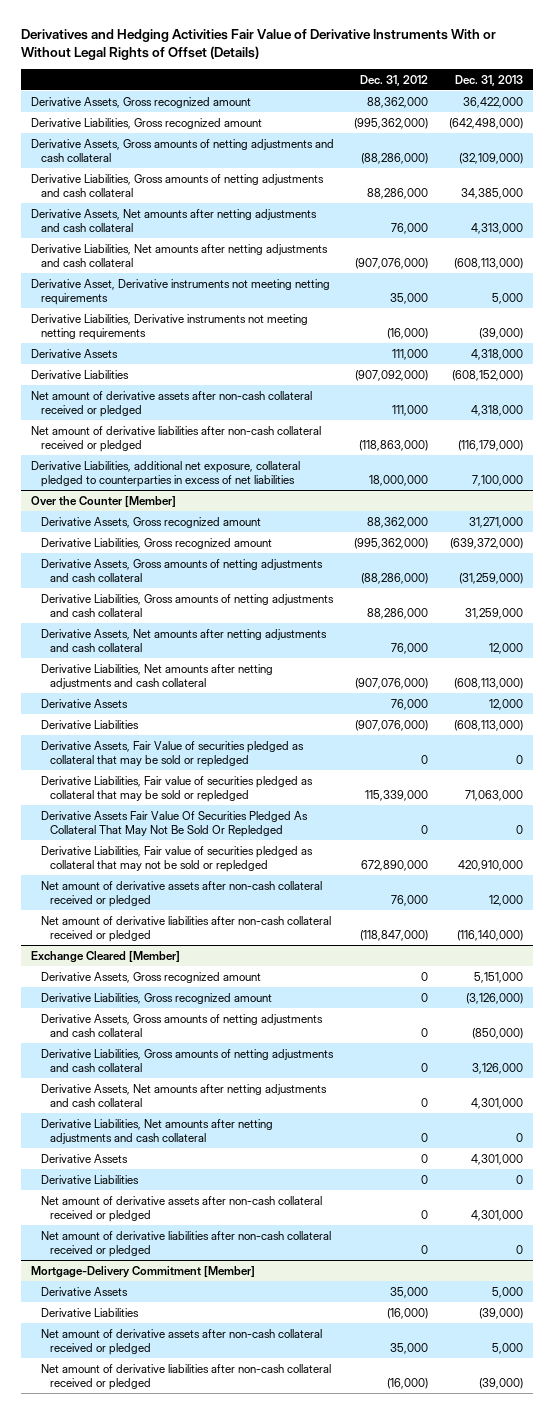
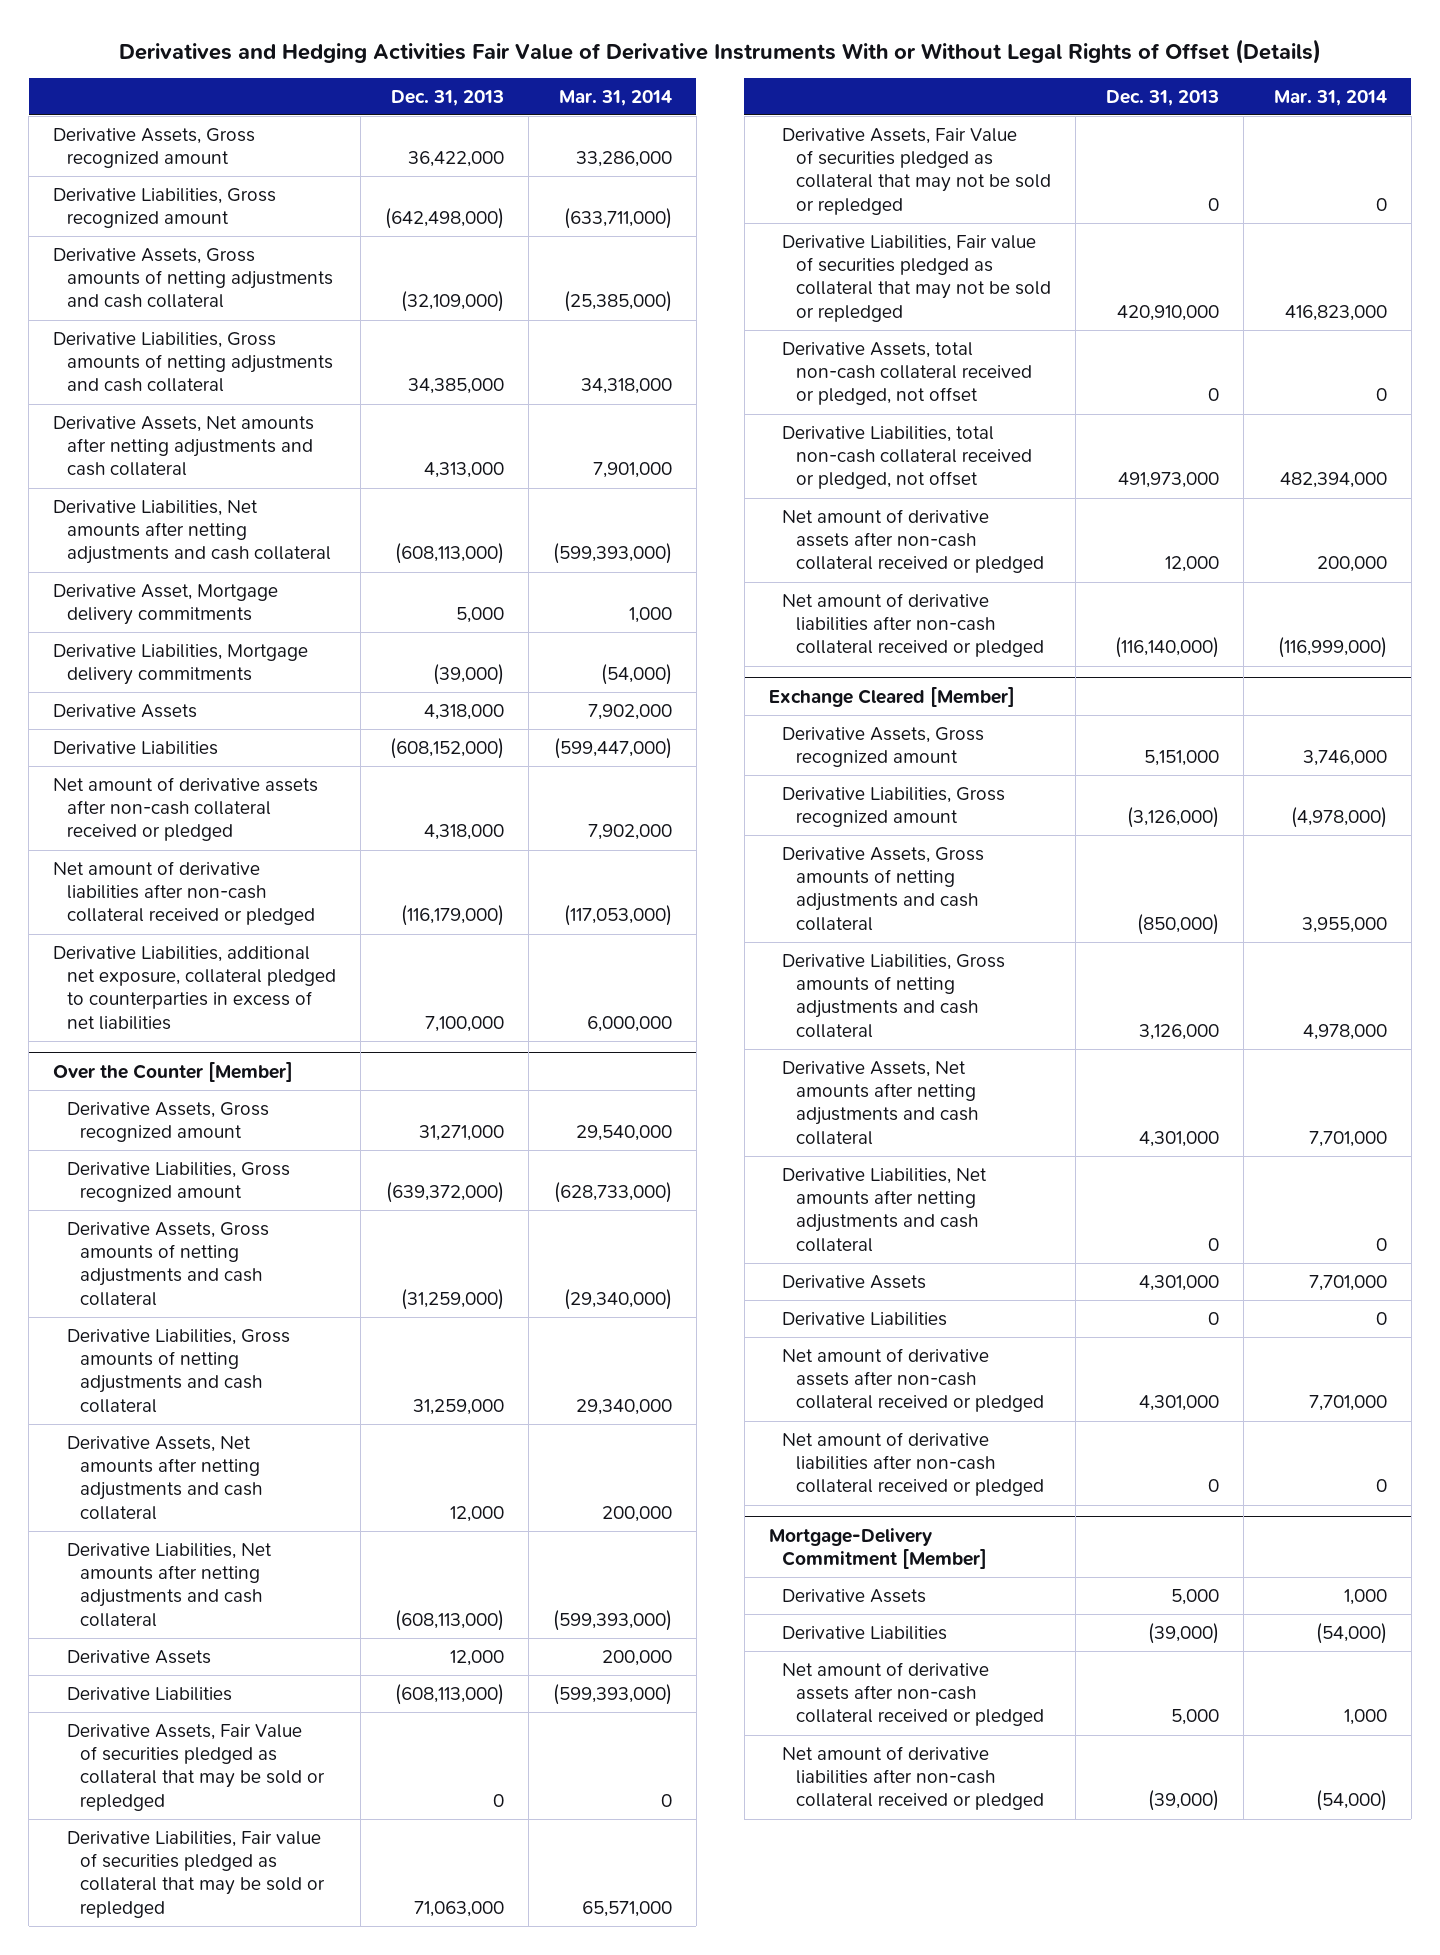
- | Dec. 31, 2012 | Dec. 31, 2013
+ | Dec. 31, 2013 | Mar. 31, 2014
- Derivative Asset, Derivative instruments not meeting netting requirements | 35,000 | 5,000
- Derivative Liabilities, Derivative instruments not meeting netting requirements | (16,000) | (39,000)
+ Derivative Asset, Mortgage delivery commitments | 5,000 | 1,000
+ Derivative Liabilities, Mortgage delivery commitments | (39,000) | (54,000)
@ Over the Counter [Member]
- Derivative Assets Fair Value Of Securities Pledged As Collateral That May Not Be Sold Or Repledged | 0 | 0
+ Derivative Assets, Fair Value of securities pledged as collateral that may not be sold or repledged | 0 | 0
+ Derivative Assets, total non-cash collateral received or pledged, not offset | 0 | 0
+ Derivative Liabilities, total non-cash collateral received or pledged, not offset | 491,973,000 | 482,394,000

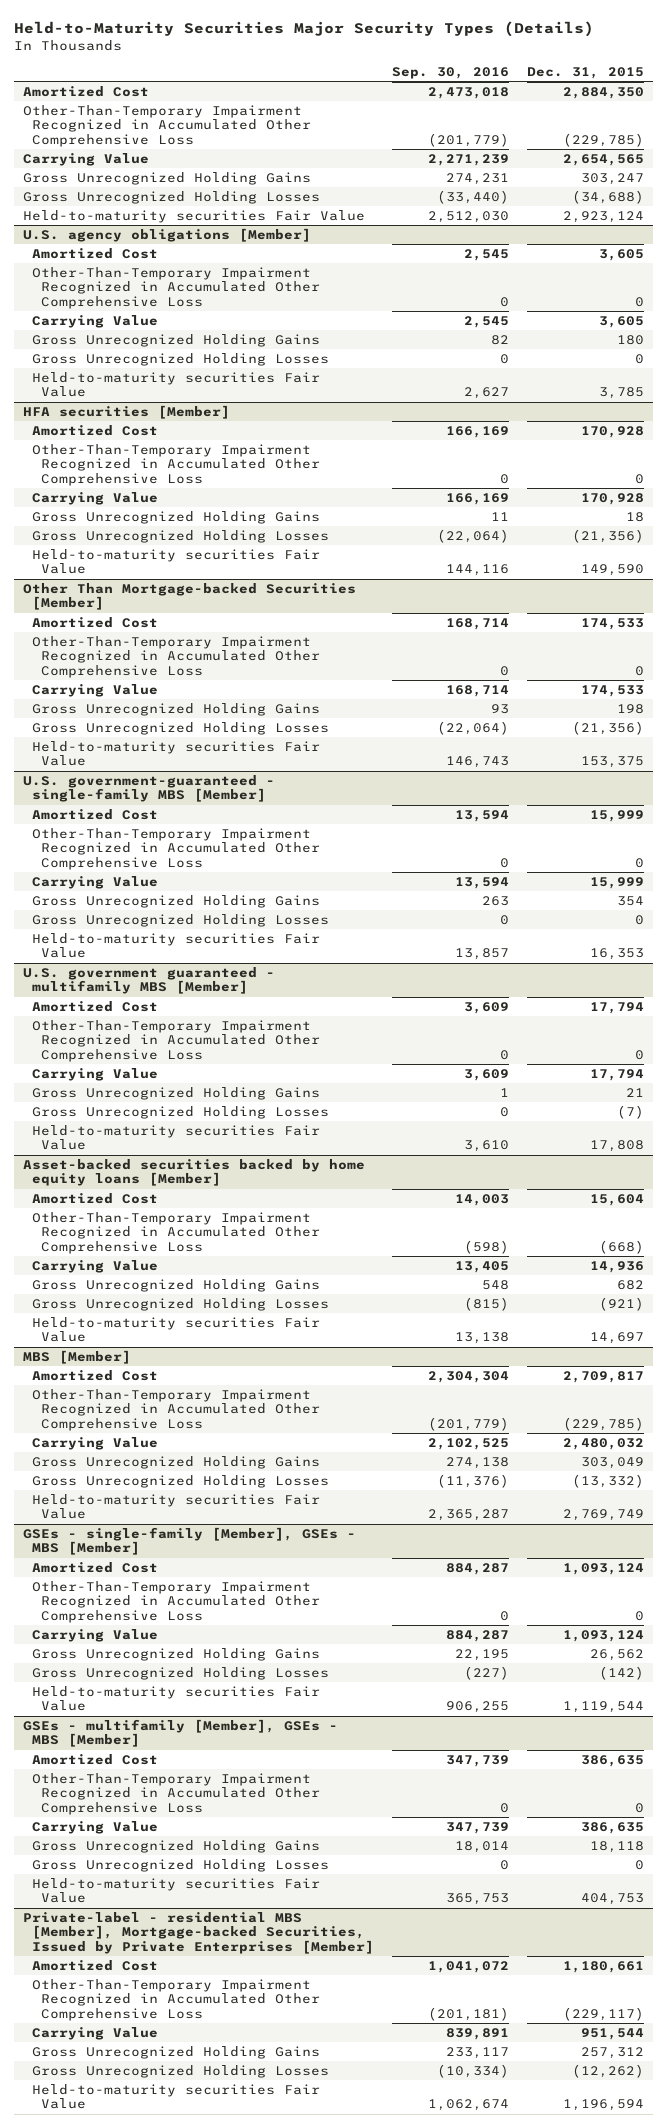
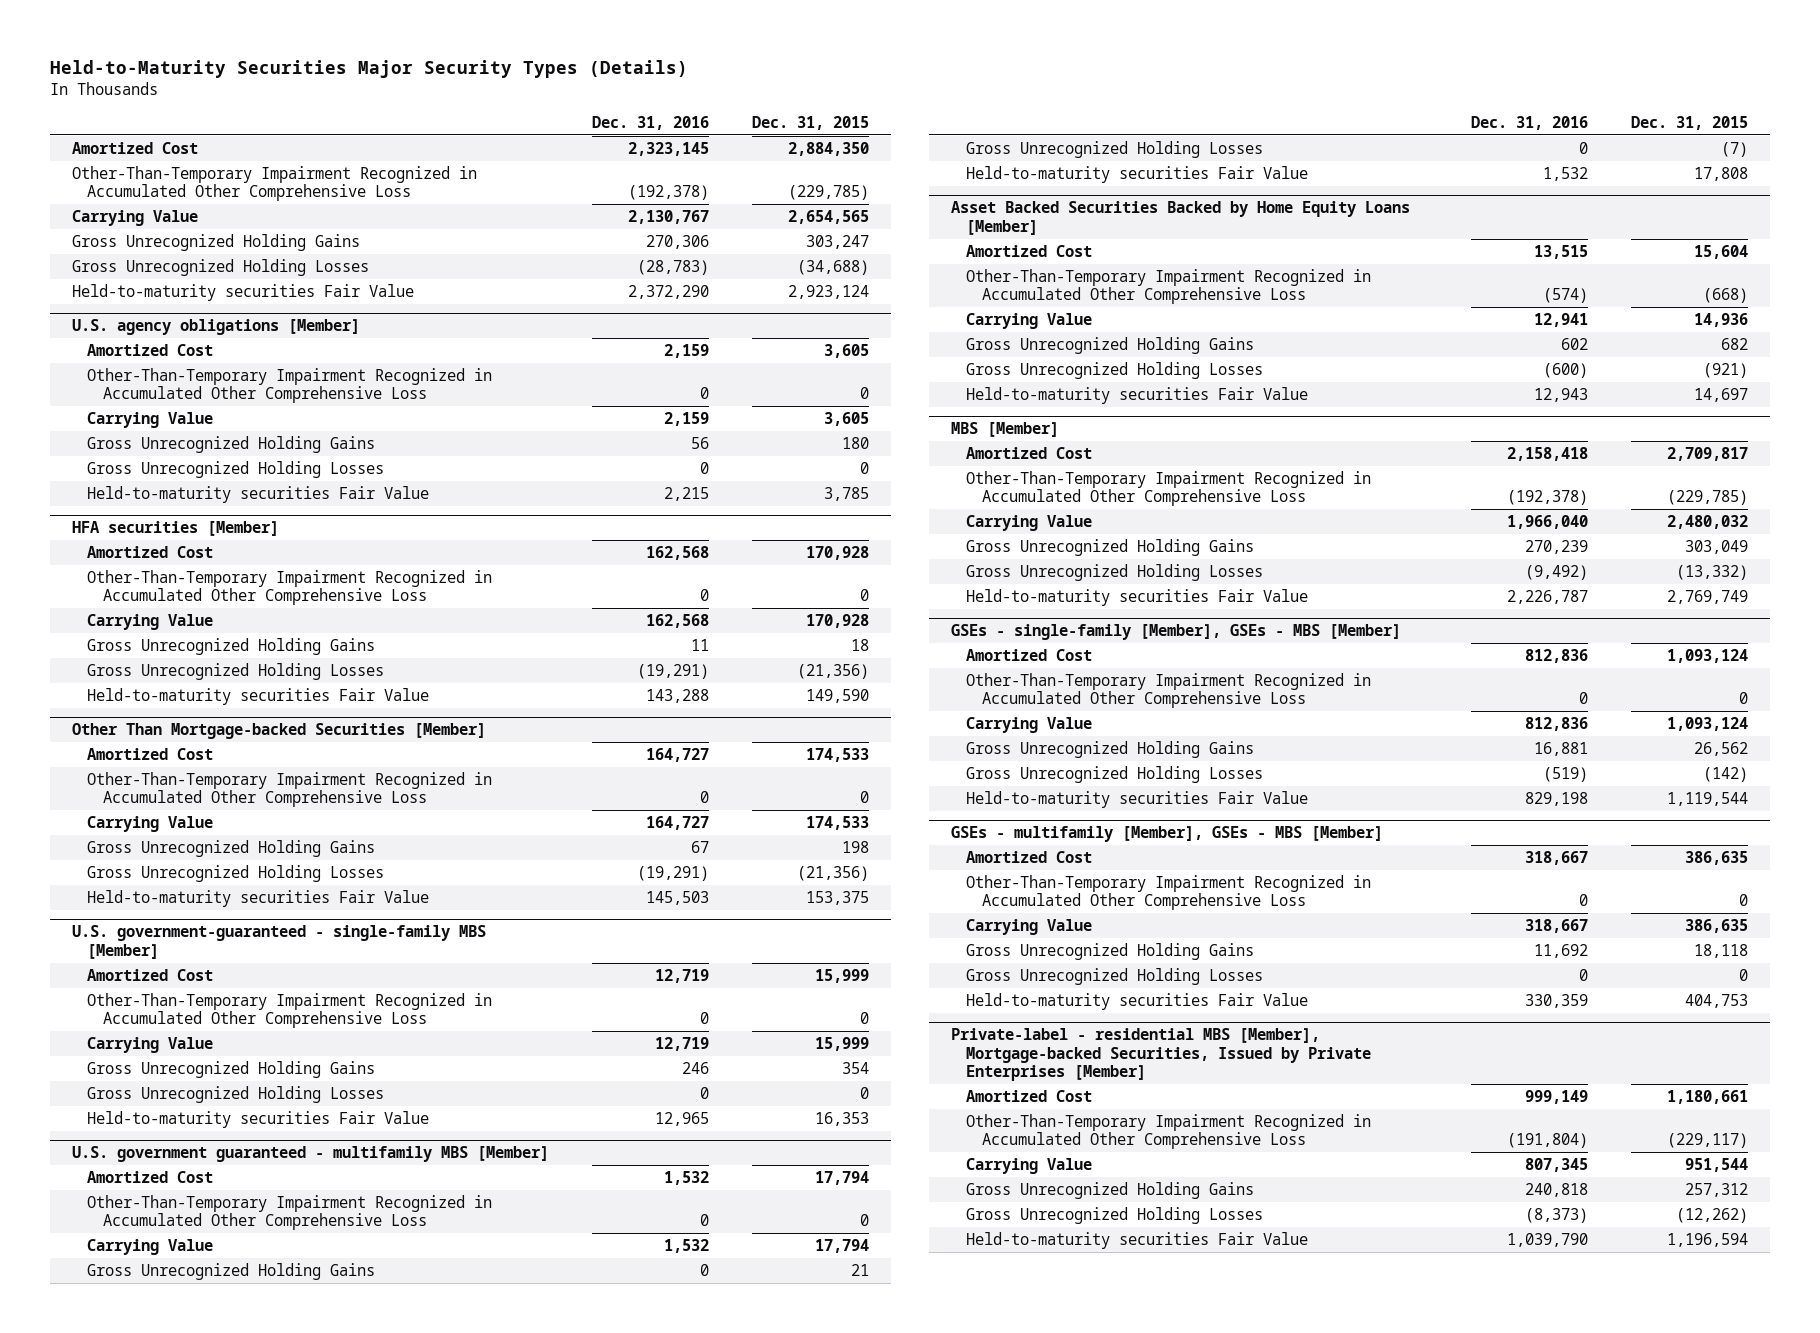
- | Sep. 30, 2016 | Dec. 31, 2015
+ | Dec. 31, 2016 | Dec. 31, 2015
- Asset-backed securities backed by home equity loans [Member]
+ Asset Backed Securities Backed by Home Equity Loans [Member]

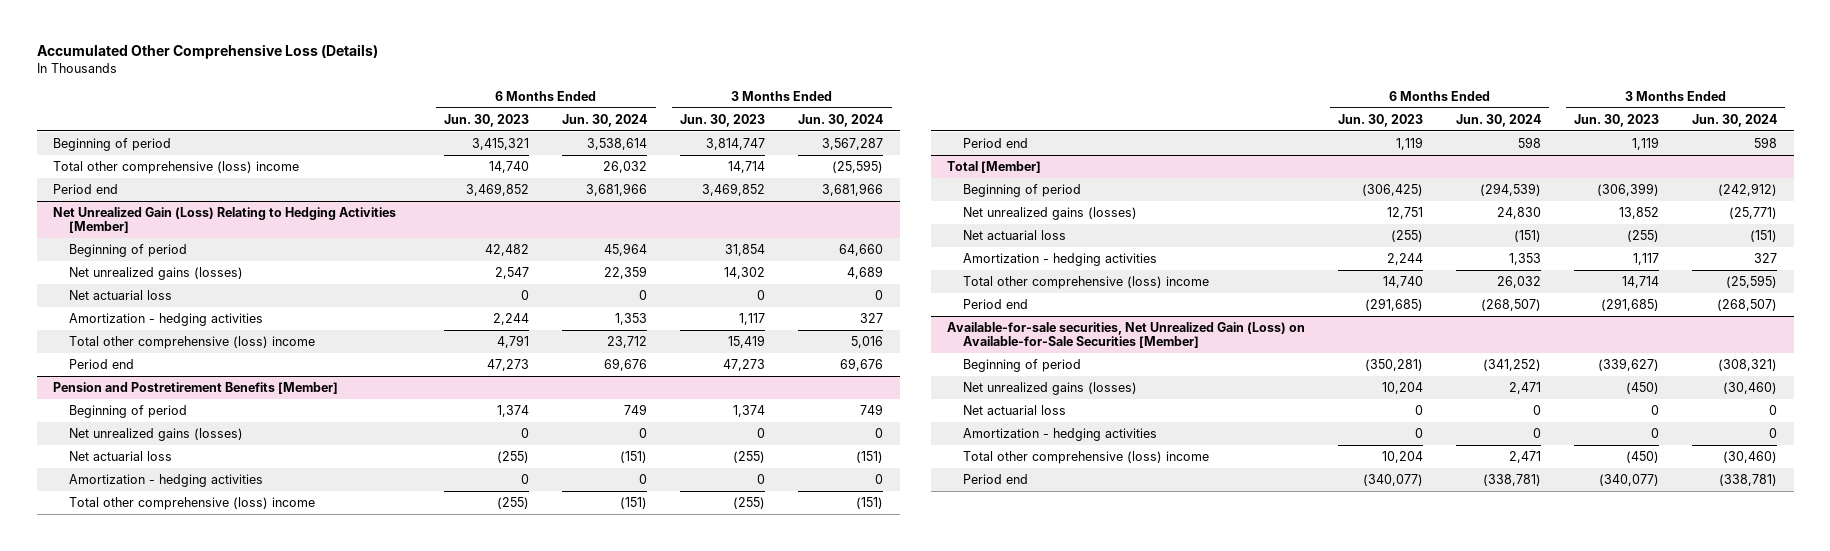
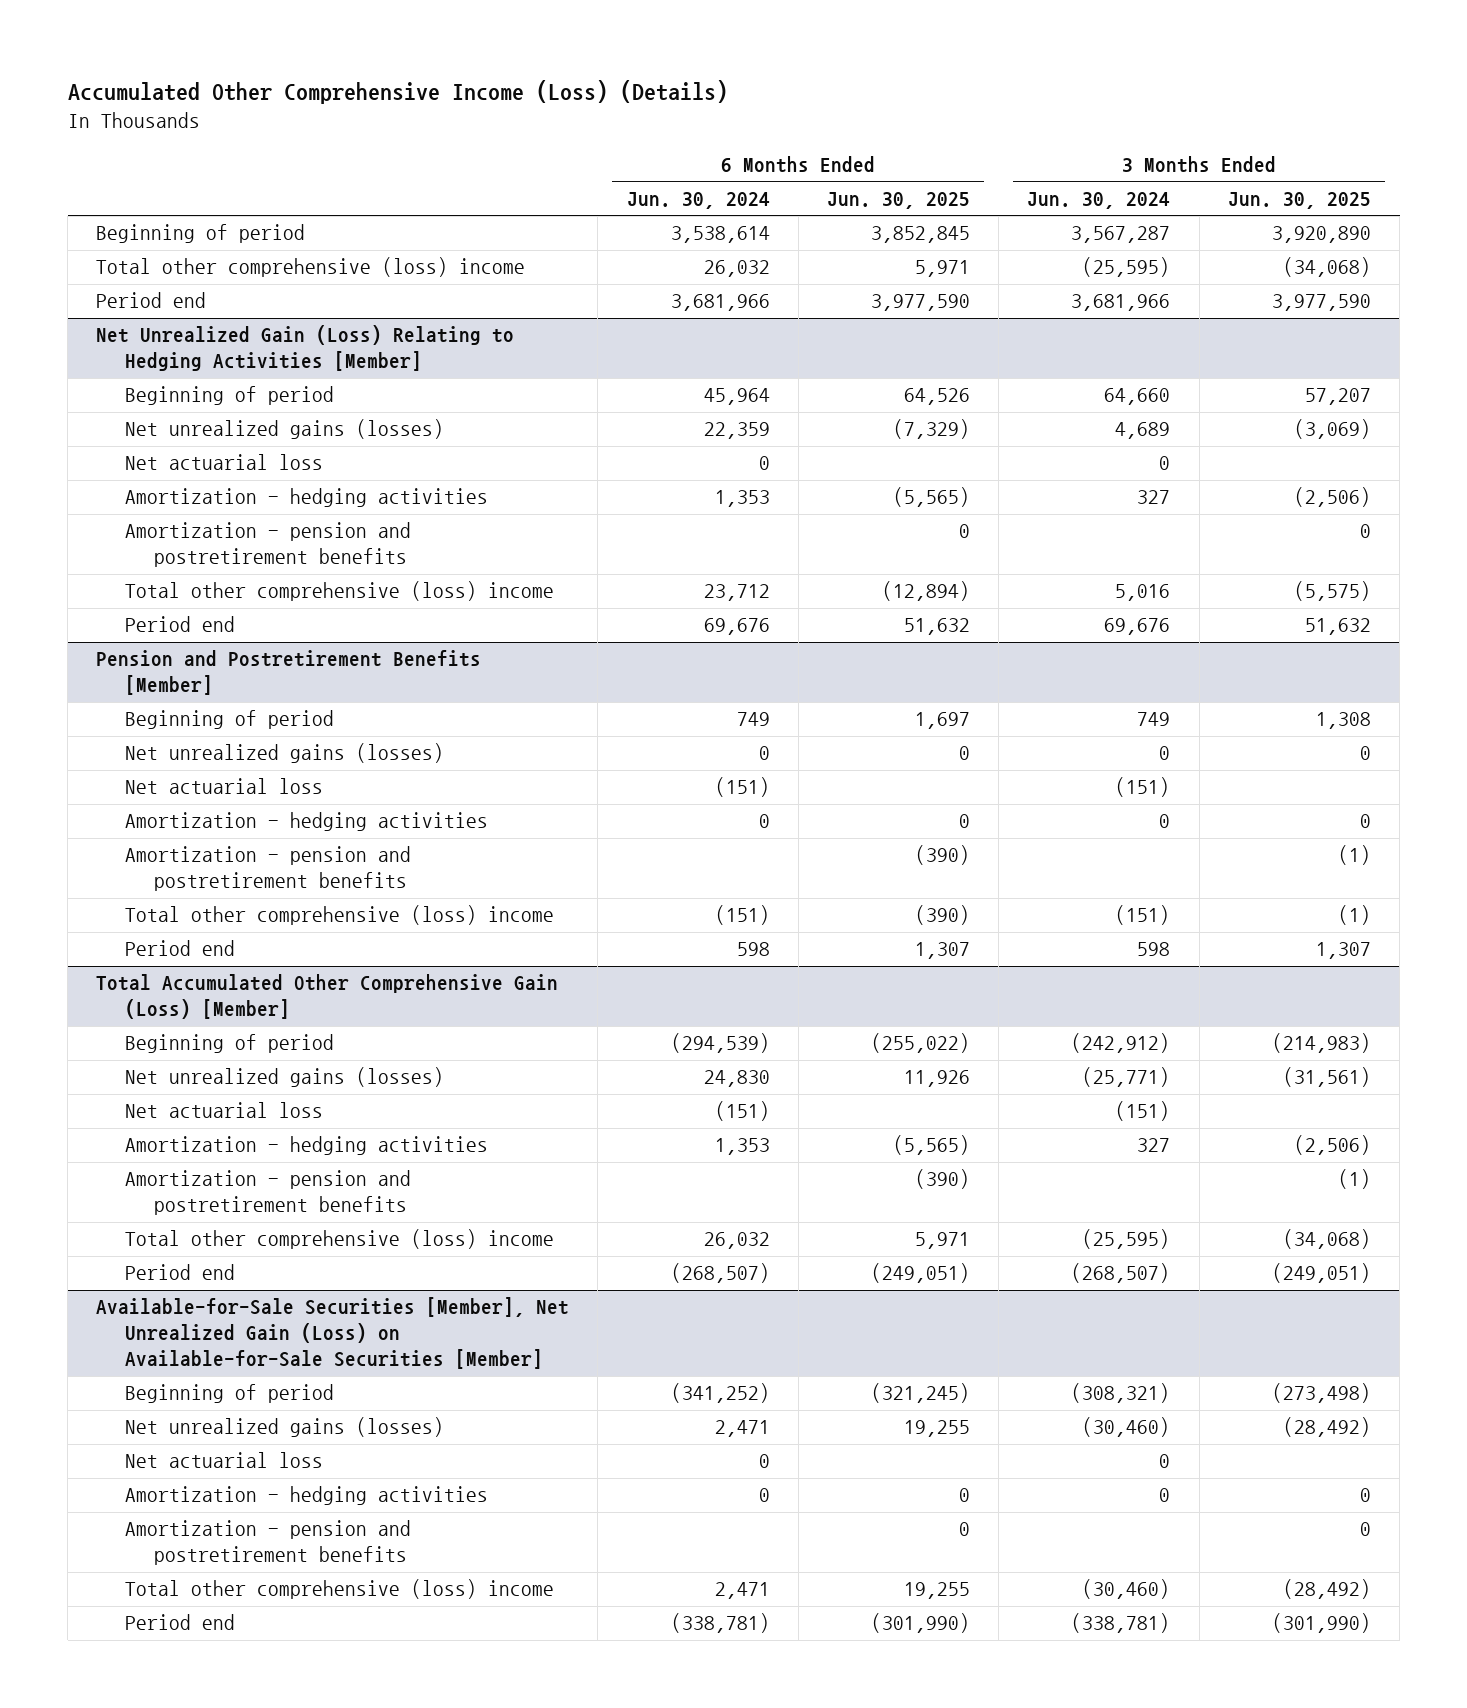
- Accumulated Other Comprehensive Loss (Details)
+ Accumulated Other Comprehensive Income (Loss) (Details)
- | 6 Months Ended Jun. 30, 2023 | 6 Months Ended Jun. 30, 2024 | 3 Months Ended Jun. 30, 2023 | 3 Months Ended Jun. 30, 2024
+ | 6 Months Ended Jun. 30, 2024 | 6 Months Ended Jun. 30, 2025 | 3 Months Ended Jun. 30, 2024 | 3 Months Ended Jun. 30, 2025
@ Net Unrealized Gain (Loss) Relating to Hedging Activities [Member]
+ Amortization - pension and postretirement benefits | | 0 | | 0
@ Pension and Postretirement Benefits [Member]
+ Amortization - pension and postretirement benefits | | (390) | | (1)
- Total [Member]
+ Total Accumulated Other Comprehensive Gain (Loss) [Member]
+ Amortization - pension and postretirement benefits | | (390) | | (1)
- Available-for-sale securities, Net Unrealized Gain (Loss) on Available-for-Sale Securities [Member]
+ Available-for-Sale Securities [Member], Net Unrealized Gain (Loss) on Available-for-Sale Securities [Member]
+ Amortization - pension and postretirement benefits | | 0 | | 0

